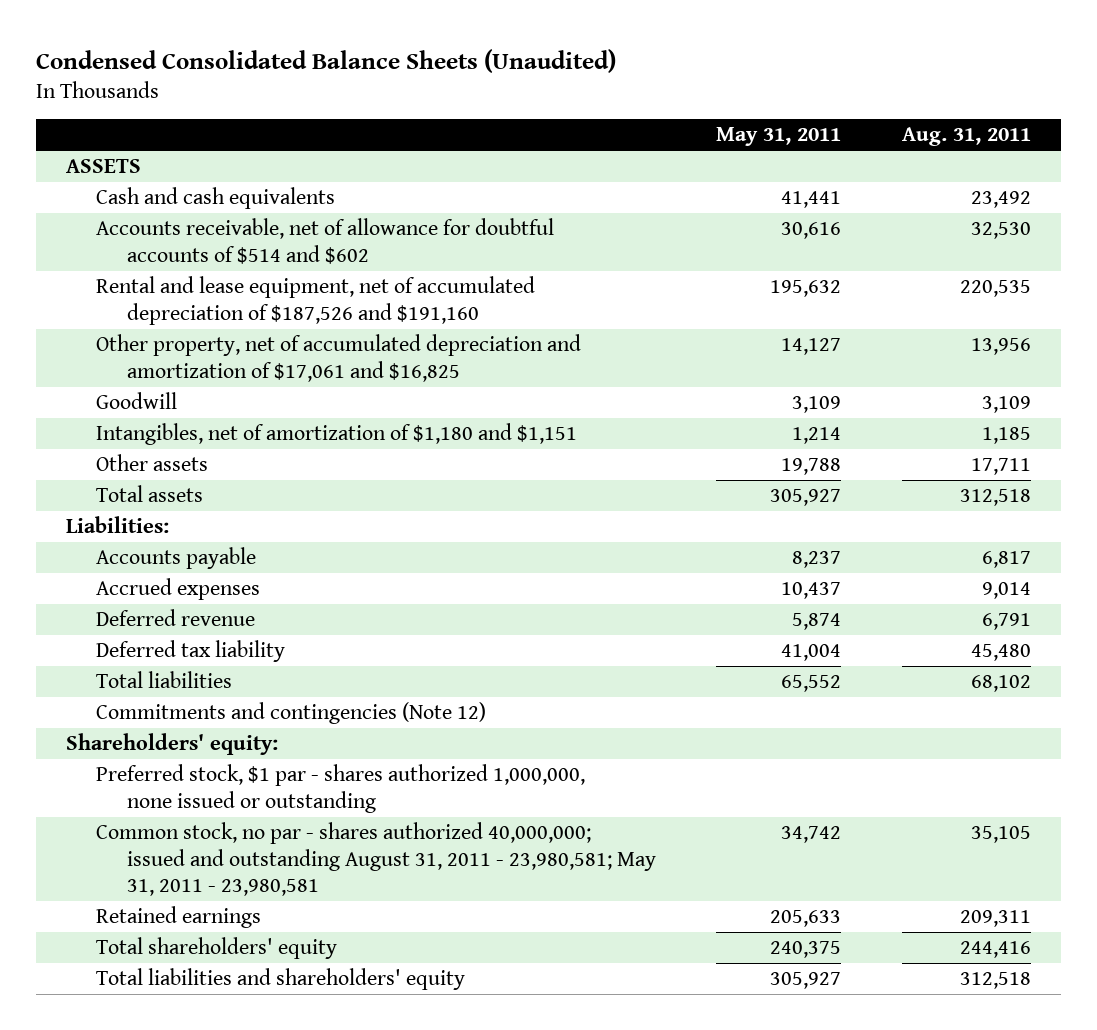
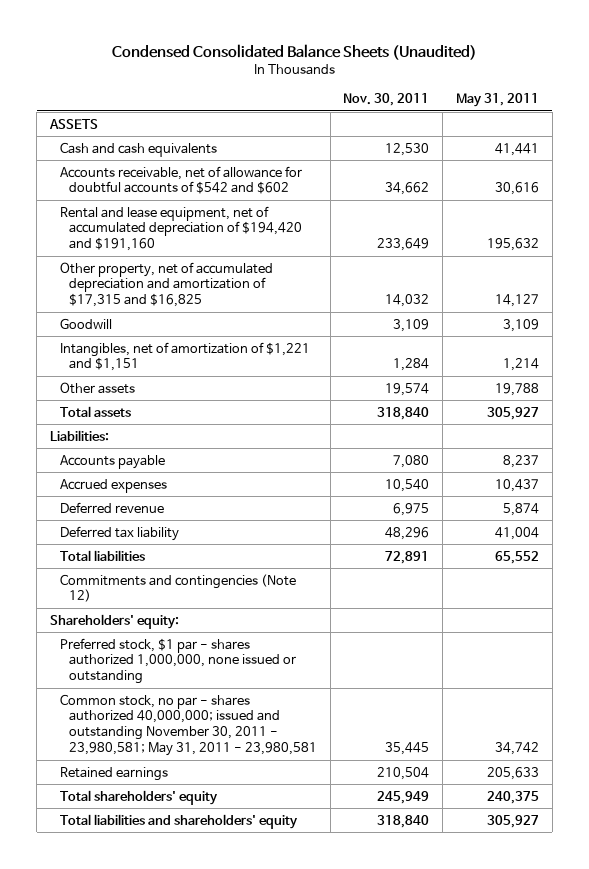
- | May 31, 2011 | Aug. 31, 2011
+ | Nov. 30, 2011 | May 31, 2011
- Accounts receivable, net of allowance for doubtful accounts of $514 and $602 | 30,616 | 32,530
- Rental and lease equipment, net of accumulated depreciation of $187,526 and $191,160 | 195,632 | 220,535
- Other property, net of accumulated depreciation and amortization of $17,061 and $16,825 | 14,127 | 13,956
+ Accounts receivable, net of allowance for doubtful accounts of $542 and $602 | 34,662 | 30,616
+ Rental and lease equipment, net of accumulated depreciation of $194,420 and $191,160 | 233,649 | 195,632
+ Other property, net of accumulated depreciation and amortization of $17,315 and $16,825 | 14,032 | 14,127
- Intangibles, net of amortization of $1,180 and $1,151 | 1,214 | 1,185
+ Intangibles, net of amortization of $1,221 and $1,151 | 1,284 | 1,214
- Common stock, no par - shares authorized 40,000,000; issued and outstanding August 31, 2011 - 23,980,581; May 31, 2011 - 23,980,581 | 34,742 | 35,105
+ Common stock, no par - shares authorized 40,000,000; issued and outstanding November 30, 2011 - 23,980,581; May 31, 2011 - 23,980,581 | 35,445 | 34,742

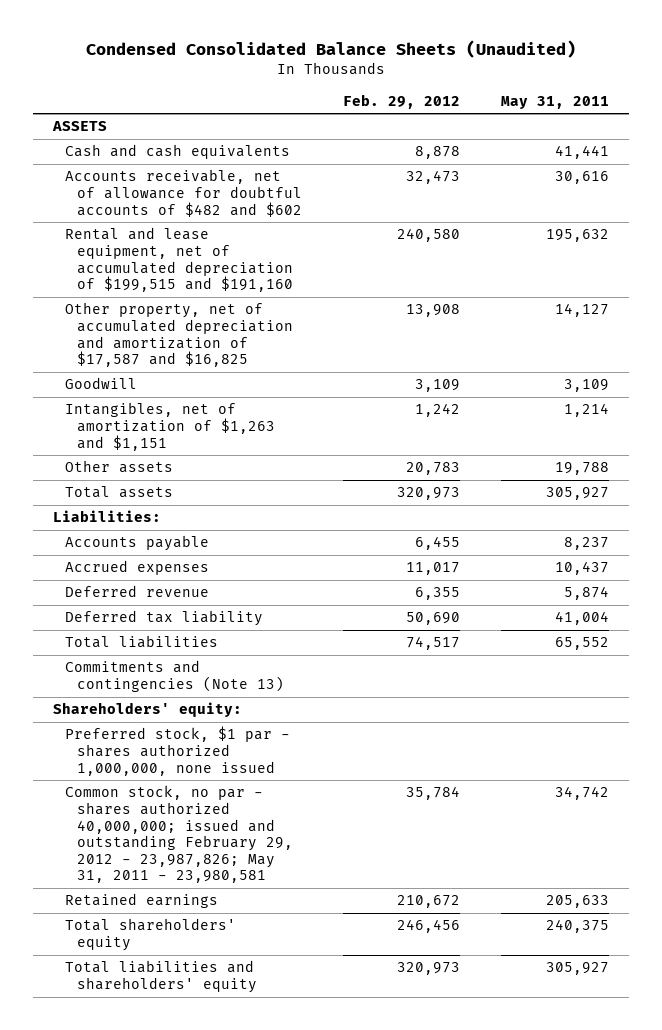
- | Nov. 30, 2011 | May 31, 2011
+ | Feb. 29, 2012 | May 31, 2011
- Accounts receivable, net of allowance for doubtful accounts of $542 and $602 | 34,662 | 30,616
- Rental and lease equipment, net of accumulated depreciation of $194,420 and $191,160 | 233,649 | 195,632
- Other property, net of accumulated depreciation and amortization of $17,315 and $16,825 | 14,032 | 14,127
+ Accounts receivable, net of allowance for doubtful accounts of $482 and $602 | 32,473 | 30,616
+ Rental and lease equipment, net of accumulated depreciation of $199,515 and $191,160 | 240,580 | 195,632
+ Other property, net of accumulated depreciation and amortization of $17,587 and $16,825 | 13,908 | 14,127
- Intangibles, net of amortization of $1,221 and $1,151 | 1,284 | 1,214
+ Intangibles, net of amortization of $1,263 and $1,151 | 1,242 | 1,214
- Commitments and contingencies (Note 12)
+ Commitments and contingencies (Note 13)
- Preferred stock, $1 par - shares authorized 1,000,000, none issued or outstanding
- Common stock, no par - shares authorized 40,000,000; issued and outstanding November 30, 2011 - 23,980,581; May 31, 2011 - 23,980,581 | 35,445 | 34,742
+ Preferred stock, $1 par - shares authorized 1,000,000, none issued
+ Common stock, no par - shares authorized 40,000,000; issued and outstanding February 29, 2012 - 23,987,826; May 31, 2011 - 23,980,581 | 35,784 | 34,742

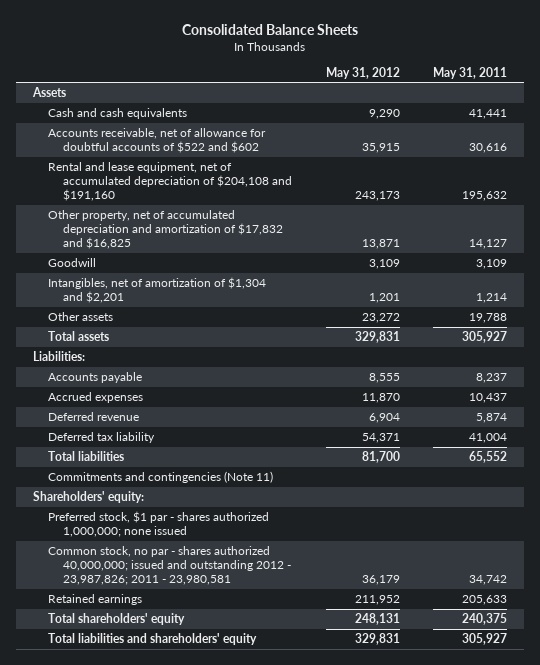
- Condensed Consolidated Balance Sheets (Unaudited)
+ Consolidated Balance Sheets
- | Feb. 29, 2012 | May 31, 2011
+ | May 31, 2012 | May 31, 2011
- ASSETS
+ Assets
- Accounts receivable, net of allowance for doubtful accounts of $482 and $602 | 32,473 | 30,616
- Rental and lease equipment, net of accumulated depreciation of $199,515 and $191,160 | 240,580 | 195,632
- Other property, net of accumulated depreciation and amortization of $17,587 and $16,825 | 13,908 | 14,127
+ Accounts receivable, net of allowance for doubtful accounts of $522 and $602 | 35,915 | 30,616
+ Rental and lease equipment, net of accumulated depreciation of $204,108 and $191,160 | 243,173 | 195,632
+ Other property, net of accumulated depreciation and amortization of $17,832 and $16,825 | 13,871 | 14,127
- Intangibles, net of amortization of $1,263 and $1,151 | 1,242 | 1,214
+ Intangibles, net of amortization of $1,304 and $2,201 | 1,201 | 1,214
- Commitments and contingencies (Note 13)
+ Commitments and contingencies (Note 11)
- Preferred stock, $1 par - shares authorized 1,000,000, none issued
- Common stock, no par - shares authorized 40,000,000; issued and outstanding February 29, 2012 - 23,987,826; May 31, 2011 - 23,980,581 | 35,784 | 34,742
+ Preferred stock, $1 par - shares authorized 1,000,000; none issued
+ Common stock, no par - shares authorized 40,000,000; issued and outstanding 2012 - 23,987,826; 2011 - 23,980,581 | 36,179 | 34,742

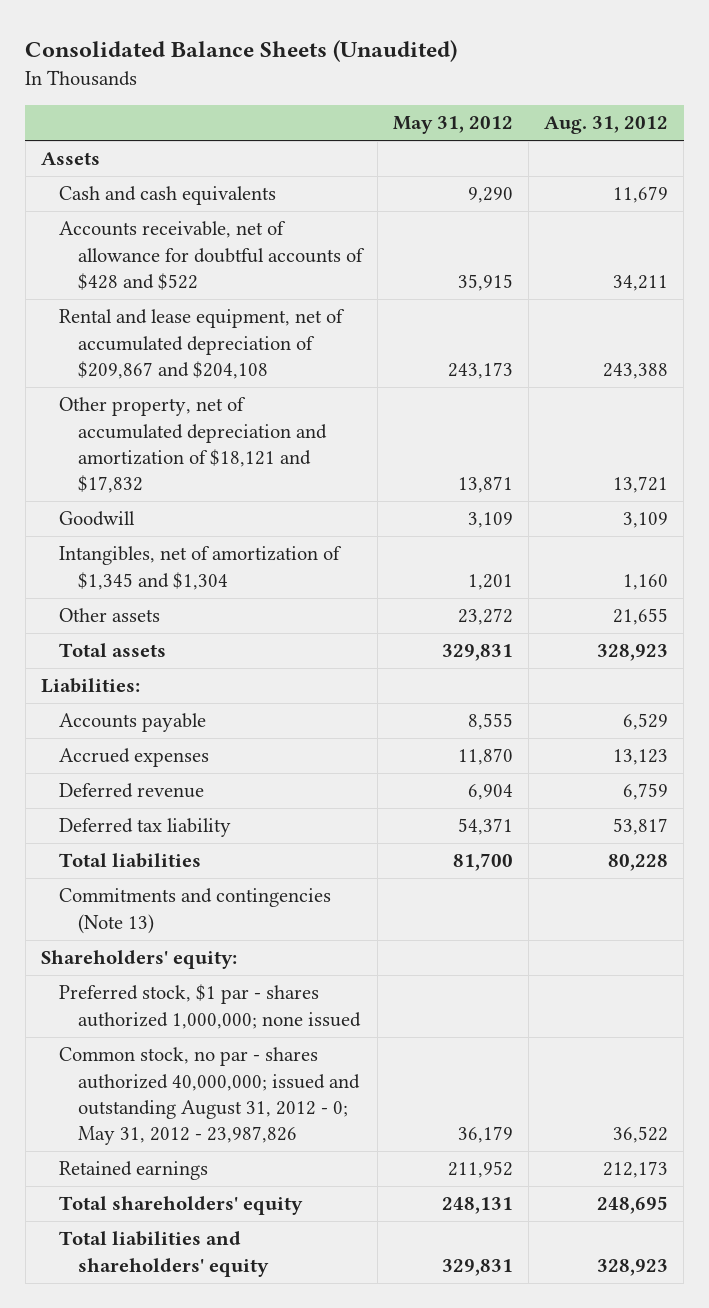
- Consolidated Balance Sheets
+ Consolidated Balance Sheets (Unaudited)
- | May 31, 2012 | May 31, 2011
+ | May 31, 2012 | Aug. 31, 2012
- Accounts receivable, net of allowance for doubtful accounts of $522 and $602 | 35,915 | 30,616
- Rental and lease equipment, net of accumulated depreciation of $204,108 and $191,160 | 243,173 | 195,632
- Other property, net of accumulated depreciation and amortization of $17,832 and $16,825 | 13,871 | 14,127
+ Accounts receivable, net of allowance for doubtful accounts of $428 and $522 | 35,915 | 34,211
+ Rental and lease equipment, net of accumulated depreciation of $209,867 and $204,108 | 243,173 | 243,388
+ Other property, net of accumulated depreciation and amortization of $18,121 and $17,832 | 13,871 | 13,721
- Intangibles, net of amortization of $1,304 and $2,201 | 1,201 | 1,214
+ Intangibles, net of amortization of $1,345 and $1,304 | 1,201 | 1,160
- Commitments and contingencies (Note 11)
+ Commitments and contingencies (Note 13)
- Common stock, no par - shares authorized 40,000,000; issued and outstanding 2012 - 23,987,826; 2011 - 23,980,581 | 36,179 | 34,742
+ Common stock, no par - shares authorized 40,000,000; issued and outstanding August 31, 2012 - 0; May 31, 2012 - 23,987,826 | 36,179 | 36,522

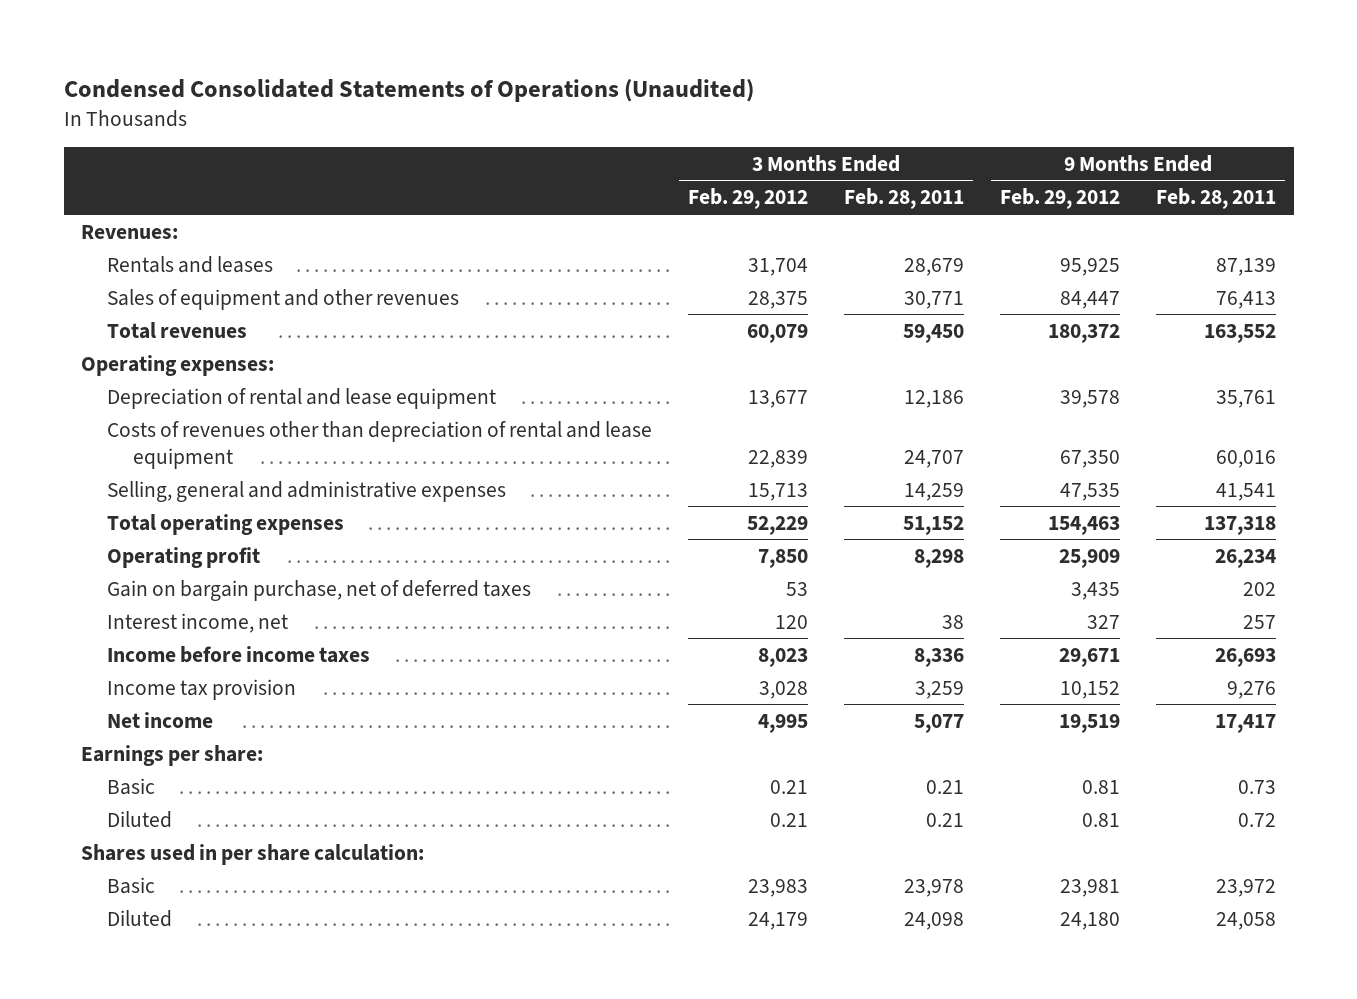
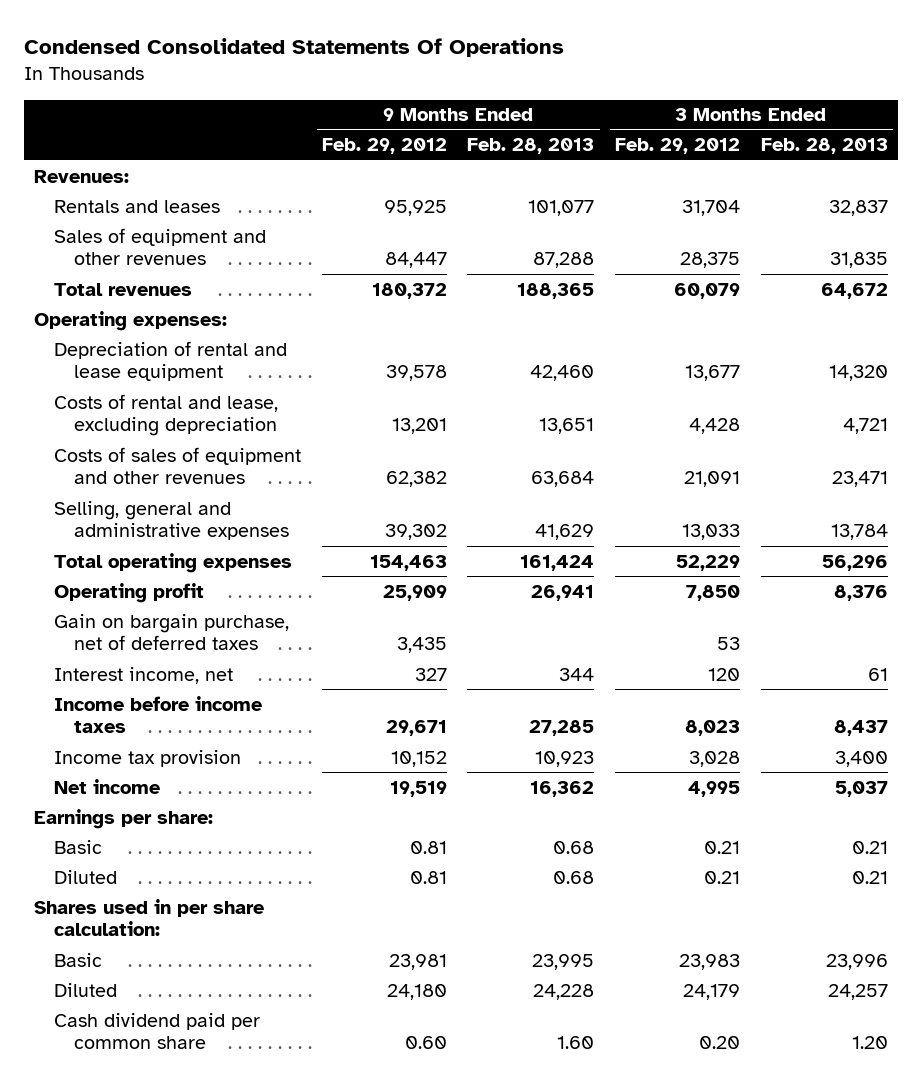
- Condensed Consolidated Statements of Operations (Unaudited)
+ Condensed Consolidated Statements Of Operations
- | 3 Months Ended Feb. 29, 2012 | 3 Months Ended Feb. 28, 2011 | 9 Months Ended Feb. 29, 2012 | 9 Months Ended Feb. 28, 2011
+ | 9 Months Ended Feb. 29, 2012 | 9 Months Ended Feb. 28, 2013 | 3 Months Ended Feb. 29, 2012 | 3 Months Ended Feb. 28, 2013
- Costs of revenues other than depreciation of rental and lease equipment | 22,839 | 24,707 | 67,350 | 60,016
- Selling, general and administrative expenses | 15,713 | 14,259 | 47,535 | 41,541
+ Costs of rental and lease, excluding depreciation | 13,201 | 13,651 | 4,428 | 4,721
+ Costs of sales of equipment and other revenues | 62,382 | 63,684 | 21,091 | 23,471
+ Selling, general and administrative expenses | 39,302 | 41,629 | 13,033 | 13,784
+ Cash dividend paid per common share | 0.60 | 1.60 | 0.20 | 1.20

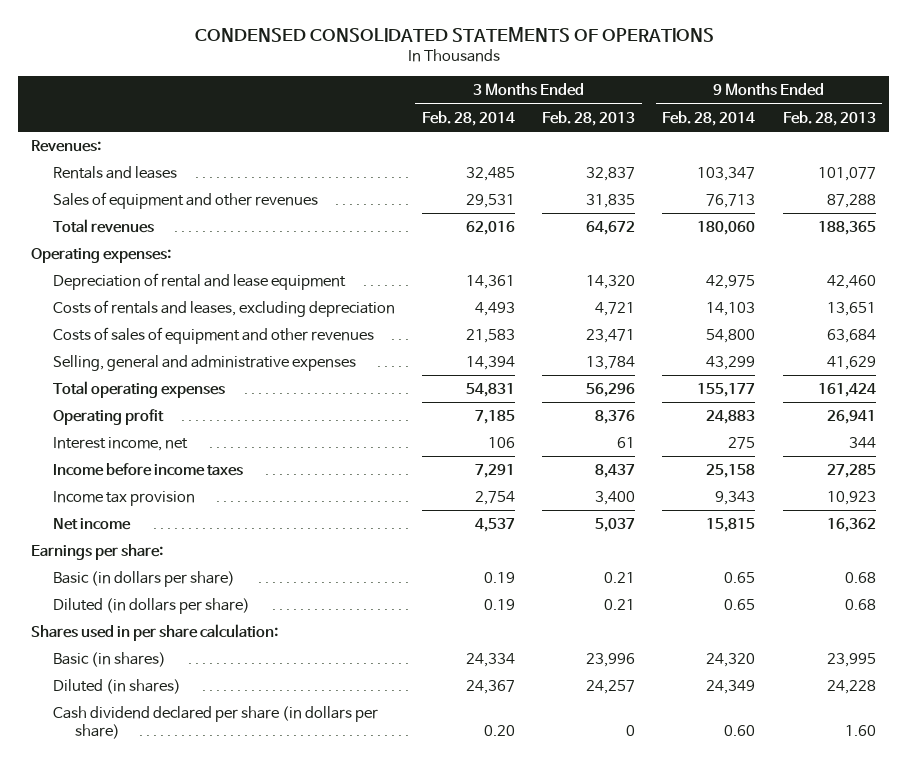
- Condensed Consolidated Statements Of Operations
+ CONDENSED CONSOLIDATED STATEMENTS OF OPERATIONS
- | 9 Months Ended Feb. 29, 2012 | 9 Months Ended Feb. 28, 2013 | 3 Months Ended Feb. 29, 2012 | 3 Months Ended Feb. 28, 2013
+ | 3 Months Ended Feb. 28, 2014 | 3 Months Ended Feb. 28, 2013 | 9 Months Ended Feb. 28, 2014 | 9 Months Ended Feb. 28, 2013
- Costs of rental and lease, excluding depreciation | 13,201 | 13,651 | 4,428 | 4,721
+ Costs of rentals and leases, excluding depreciation | 4,493 | 4,721 | 14,103 | 13,651
- Gain on bargain purchase, net of deferred taxes | 3,435 | | 53 |
- Basic | 0.81 | 0.68 | 0.21 | 0.21
- Diluted | 0.81 | 0.68 | 0.21 | 0.21
+ Basic (in dollars per share) | 0.19 | 0.21 | 0.65 | 0.68
+ Diluted (in dollars per share) | 0.19 | 0.21 | 0.65 | 0.68
- Basic | 23,981 | 23,995 | 23,983 | 23,996
- Diluted | 24,180 | 24,228 | 24,179 | 24,257
- Cash dividend paid per common share | 0.60 | 1.60 | 0.20 | 1.20
+ Basic (in shares) | 24,334 | 23,996 | 24,320 | 23,995
+ Diluted (in shares) | 24,367 | 24,257 | 24,349 | 24,228
+ Cash dividend declared per share (in dollars per share) | 0.20 | 0 | 0.60 | 1.60

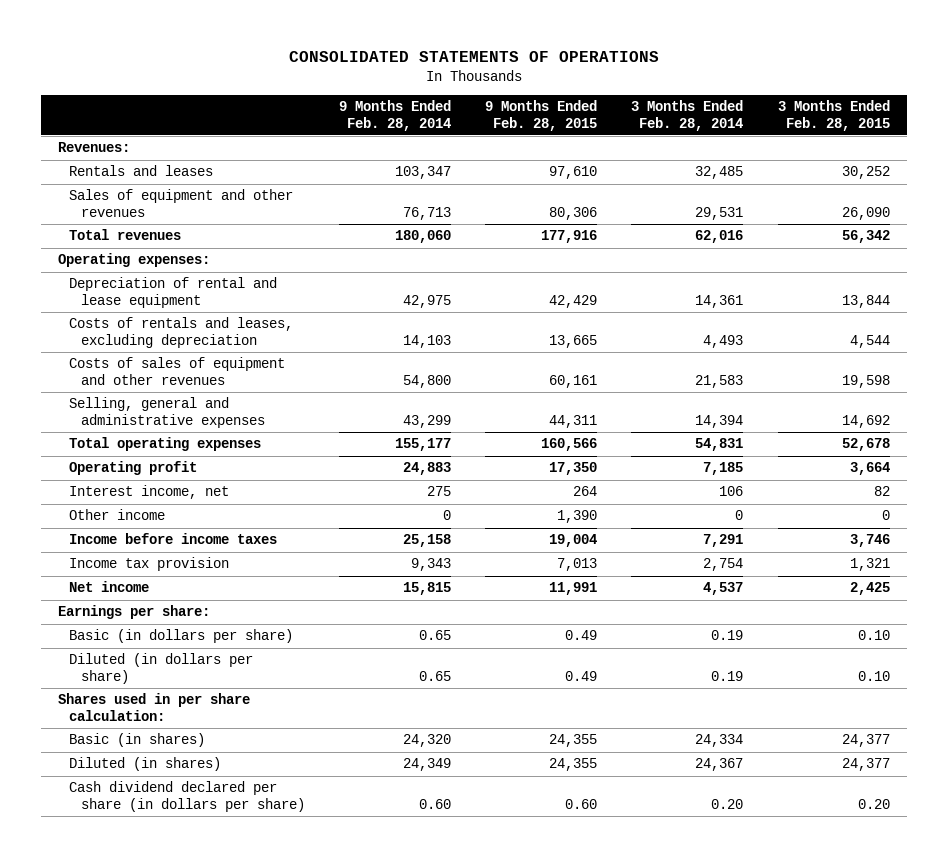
- CONDENSED CONSOLIDATED STATEMENTS OF OPERATIONS
+ CONSOLIDATED STATEMENTS OF OPERATIONS
- | 3 Months Ended Feb. 28, 2014 | 3 Months Ended Feb. 28, 2013 | 9 Months Ended Feb. 28, 2014 | 9 Months Ended Feb. 28, 2013
+ | 9 Months Ended Feb. 28, 2014 | 9 Months Ended Feb. 28, 2015 | 3 Months Ended Feb. 28, 2014 | 3 Months Ended Feb. 28, 2015
+ Other income | 0 | 1,390 | 0 | 0

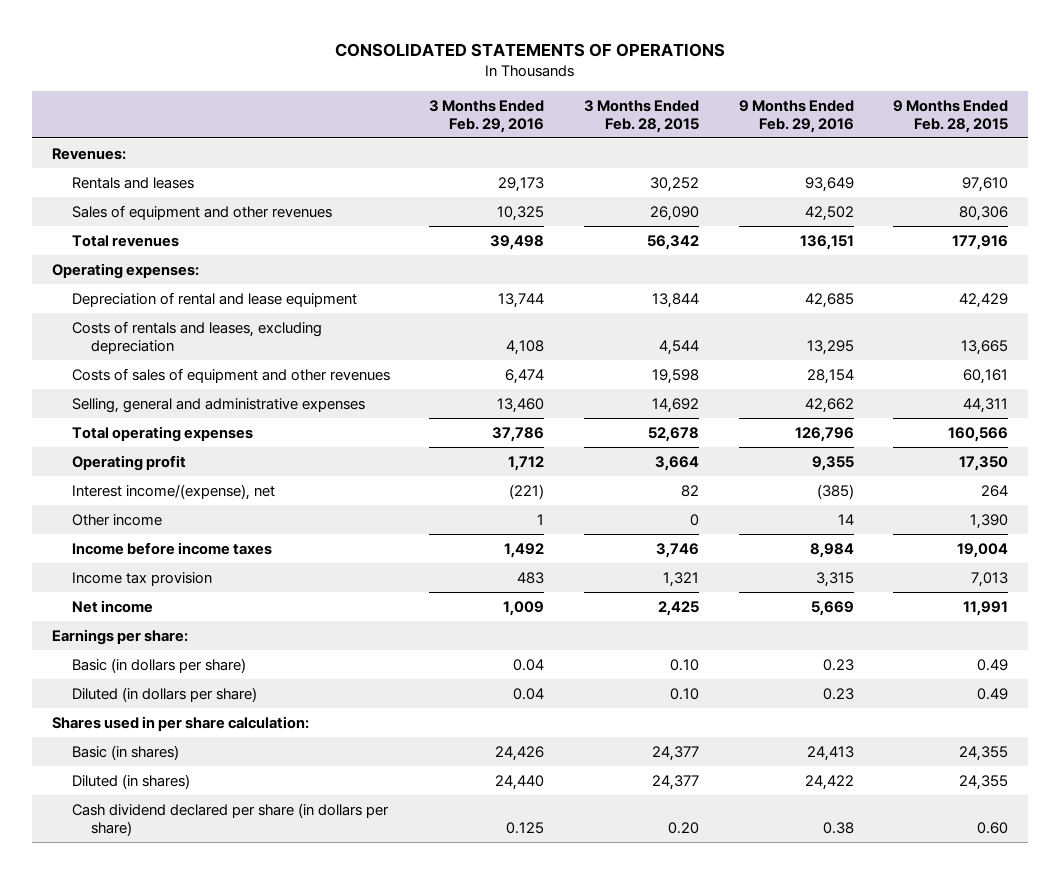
- | 9 Months Ended Feb. 28, 2014 | 9 Months Ended Feb. 28, 2015 | 3 Months Ended Feb. 28, 2014 | 3 Months Ended Feb. 28, 2015
+ | 3 Months Ended Feb. 29, 2016 | 3 Months Ended Feb. 28, 2015 | 9 Months Ended Feb. 29, 2016 | 9 Months Ended Feb. 28, 2015
- Interest income, net | 275 | 264 | 106 | 82
+ Interest income/(expense), net | (221) | 82 | (385) | 264

